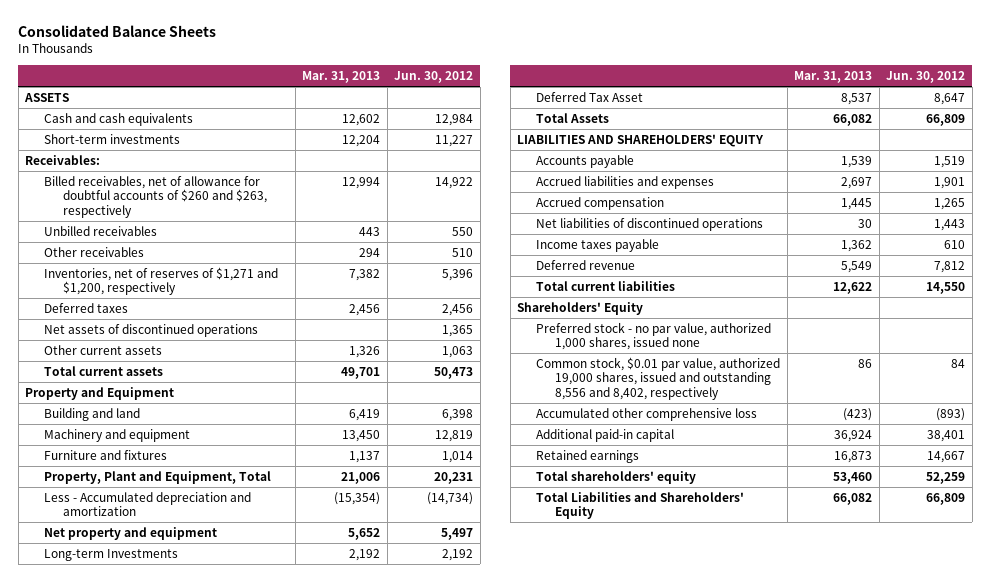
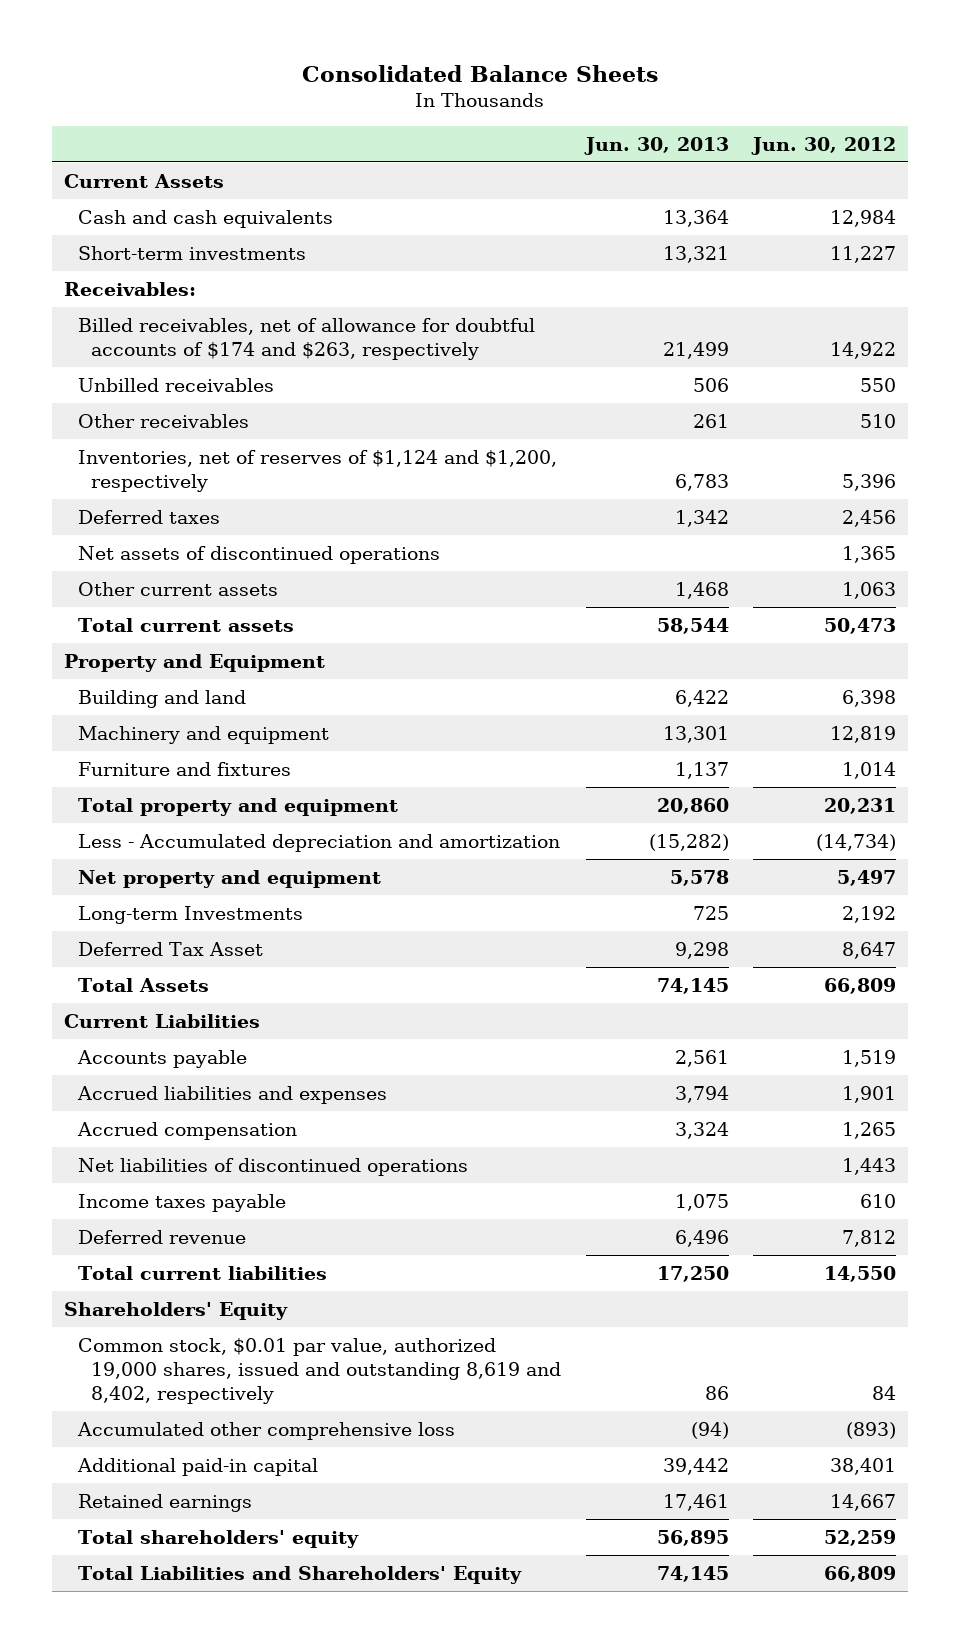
- | Mar. 31, 2013 | Jun. 30, 2012
+ | Jun. 30, 2013 | Jun. 30, 2012
- ASSETS
+ Current Assets
- Billed receivables, net of allowance for doubtful accounts of $260 and $263, respectively | 12,994 | 14,922
+ Billed receivables, net of allowance for doubtful accounts of $174 and $263, respectively | 21,499 | 14,922
- Inventories, net of reserves of $1,271 and $1,200, respectively | 7,382 | 5,396
+ Inventories, net of reserves of $1,124 and $1,200, respectively | 6,783 | 5,396
- Property, Plant and Equipment, Total | 21,006 | 20,231
+ Total property and equipment | 20,860 | 20,231
- LIABILITIES AND SHAREHOLDERS' EQUITY
+ Current Liabilities
- Preferred stock - no par value, authorized 1,000 shares, issued none
- Common stock, $0.01 par value, authorized 19,000 shares, issued and outstanding 8,556 and 8,402, respectively | 86 | 84
+ Common stock, $0.01 par value, authorized 19,000 shares, issued and outstanding 8,619 and 8,402, respectively | 86 | 84

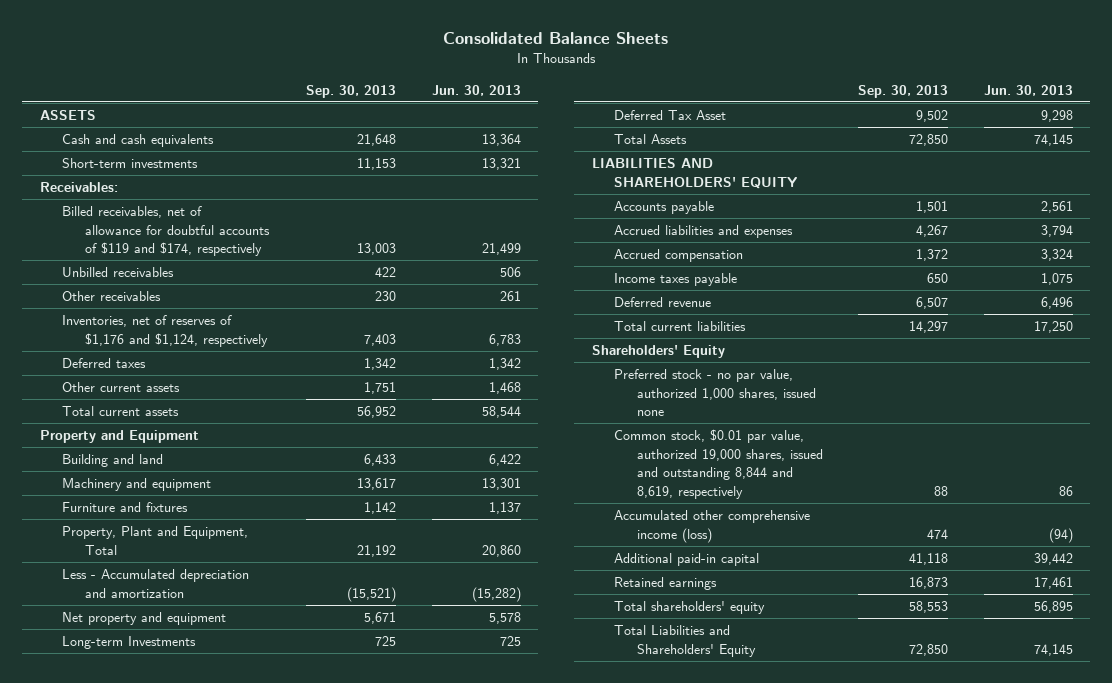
- | Jun. 30, 2013 | Jun. 30, 2012
+ | Sep. 30, 2013 | Jun. 30, 2013
- Current Assets
+ ASSETS
- Billed receivables, net of allowance for doubtful accounts of $174 and $263, respectively | 21,499 | 14,922
+ Billed receivables, net of allowance for doubtful accounts of $119 and $174, respectively | 13,003 | 21,499
- Inventories, net of reserves of $1,124 and $1,200, respectively | 6,783 | 5,396
+ Inventories, net of reserves of $1,176 and $1,124, respectively | 7,403 | 6,783
- Net assets of discontinued operations | | 1,365
- Total property and equipment | 20,860 | 20,231
+ Property, Plant and Equipment, Total | 21,192 | 20,860
- Current Liabilities
+ LIABILITIES AND SHAREHOLDERS' EQUITY
- Net liabilities of discontinued operations | | 1,443
- Common stock, $0.01 par value, authorized 19,000 shares, issued and outstanding 8,619 and 8,402, respectively | 86 | 84
- Accumulated other comprehensive loss | (94) | (893)
+ Preferred stock - no par value, authorized 1,000 shares, issued none
+ Common stock, $0.01 par value, authorized 19,000 shares, issued and outstanding 8,844 and 8,619, respectively | 88 | 86
+ Accumulated other comprehensive income (loss) | 474 | (94)

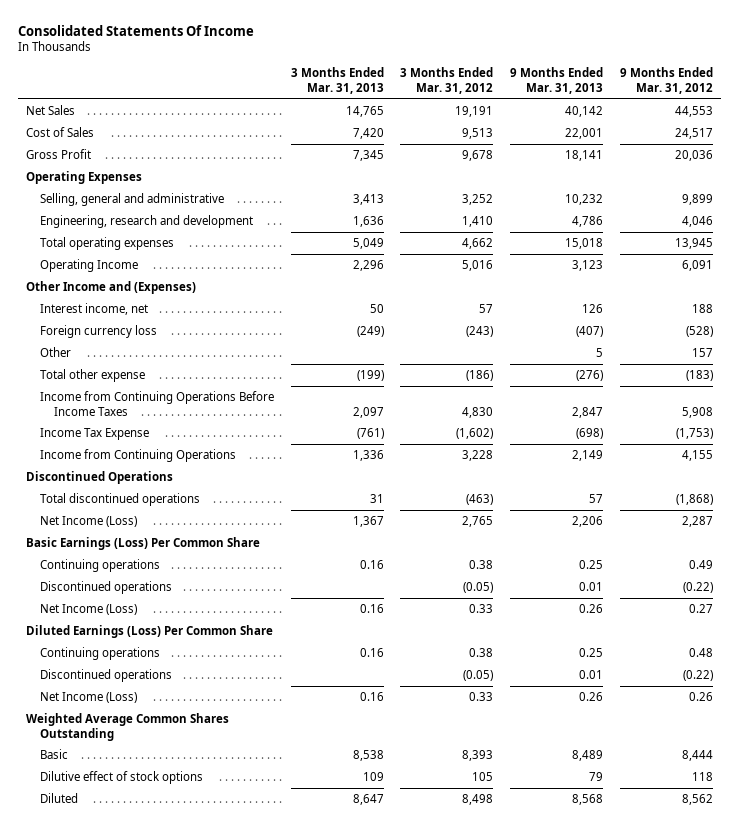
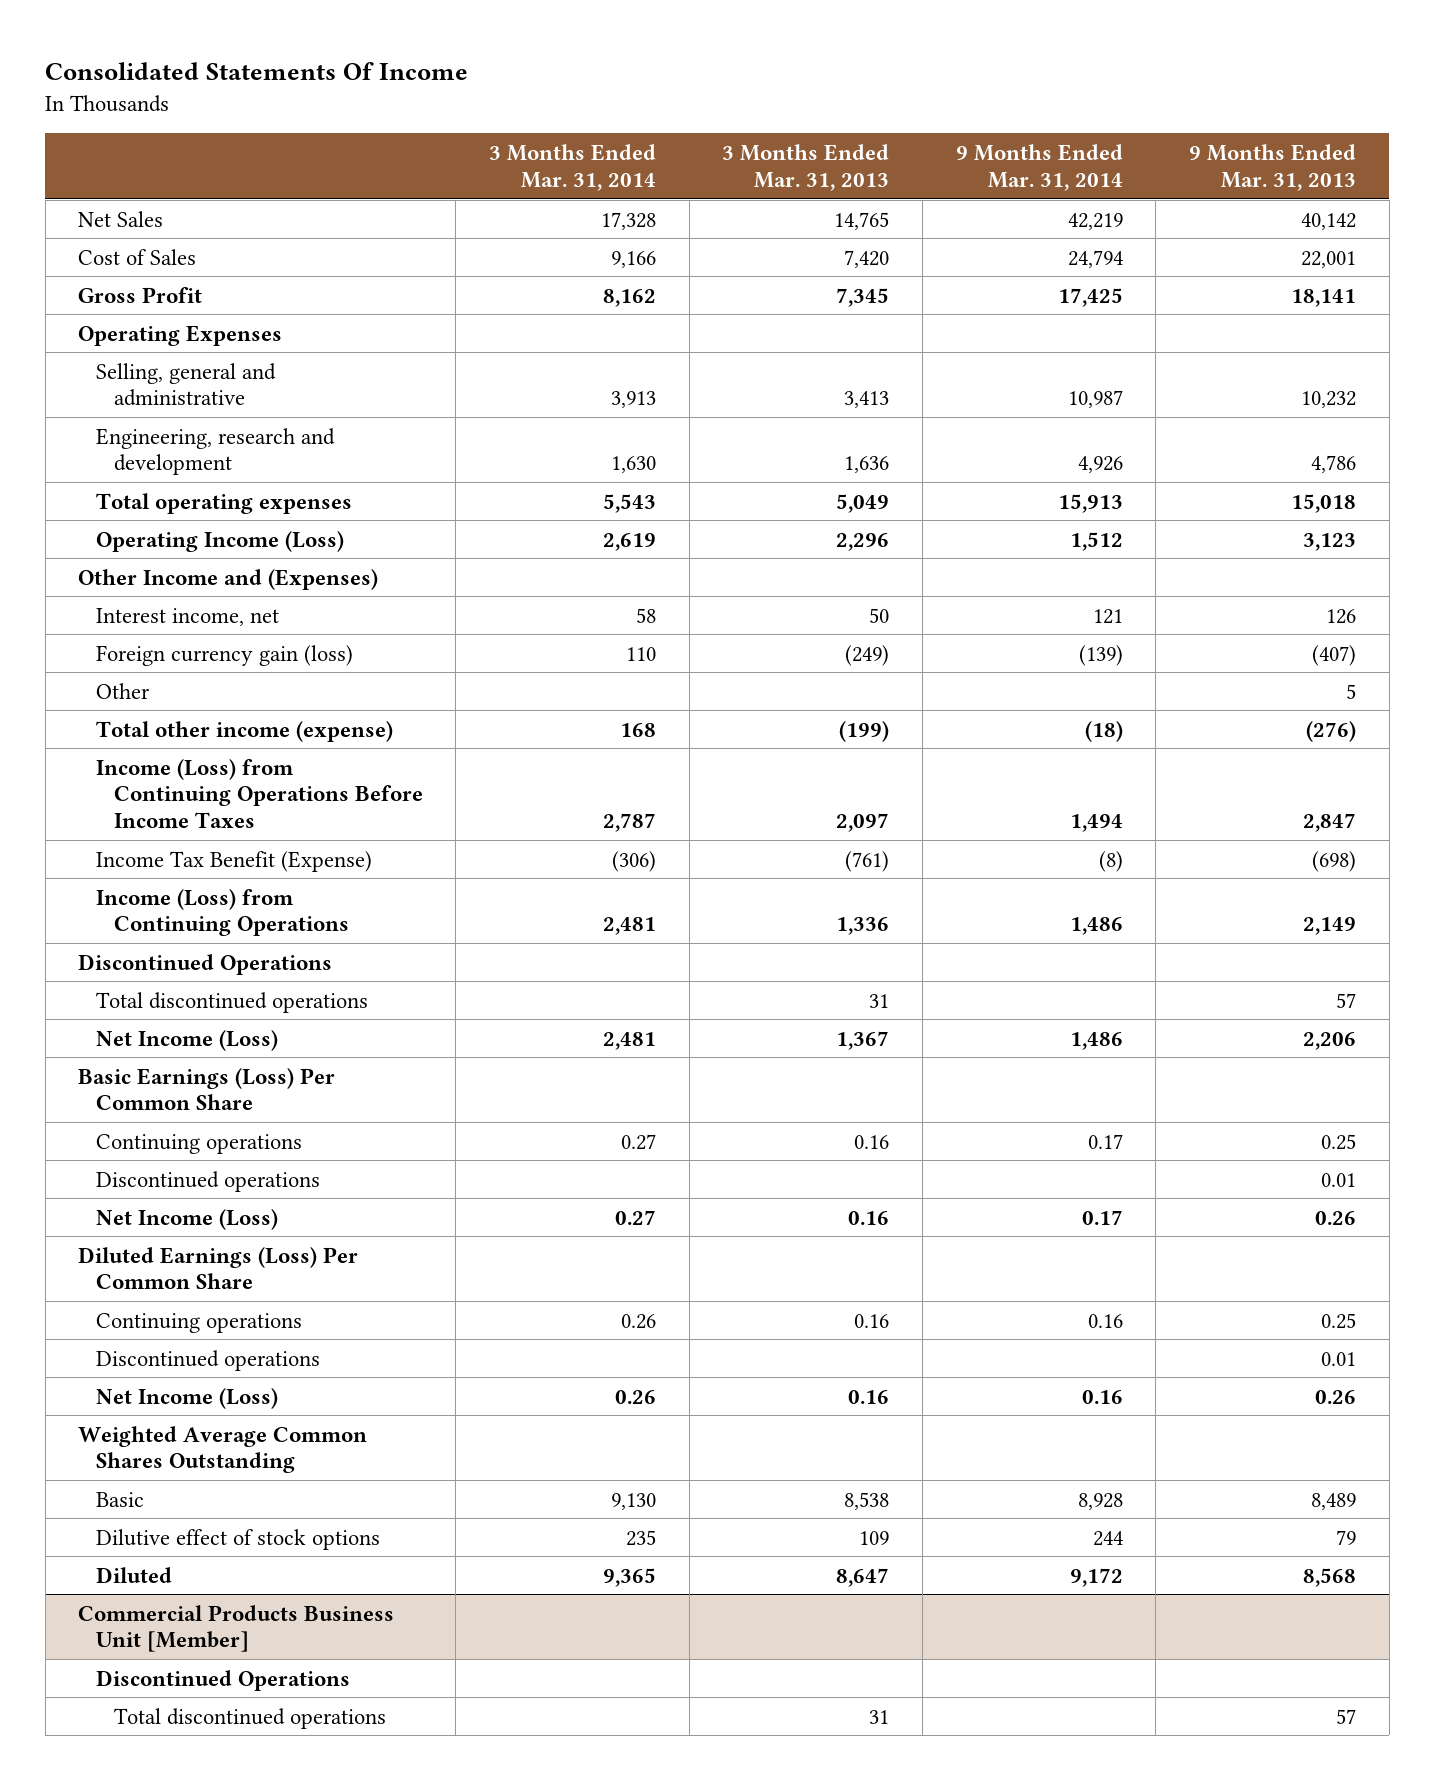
- | 3 Months Ended Mar. 31, 2013 | 3 Months Ended Mar. 31, 2012 | 9 Months Ended Mar. 31, 2013 | 9 Months Ended Mar. 31, 2012
+ | 3 Months Ended Mar. 31, 2014 | 3 Months Ended Mar. 31, 2013 | 9 Months Ended Mar. 31, 2014 | 9 Months Ended Mar. 31, 2013
- Operating Income | 2,296 | 5,016 | 3,123 | 6,091
+ Operating Income (Loss) | 2,619 | 2,296 | 1,512 | 3,123
- Foreign currency loss | (249) | (243) | (407) | (528)
+ Foreign currency gain (loss) | 110 | (249) | (139) | (407)
- Total other expense | (199) | (186) | (276) | (183)
- Income from Continuing Operations Before Income Taxes | 2,097 | 4,830 | 2,847 | 5,908
- Income Tax Expense | (761) | (1,602) | (698) | (1,753)
- Income from Continuing Operations | 1,336 | 3,228 | 2,149 | 4,155
+ Total other income (expense) | 168 | (199) | (18) | (276)
+ Income (Loss) from Continuing Operations Before Income Taxes | 2,787 | 2,097 | 1,494 | 2,847
+ Income Tax Benefit (Expense) | (306) | (761) | (8) | (698)
+ Income (Loss) from Continuing Operations | 2,481 | 1,336 | 1,486 | 2,149
+ Commercial Products Business Unit [Member]
+ Discontinued Operations
+ Total discontinued operations | | 31 | | 57

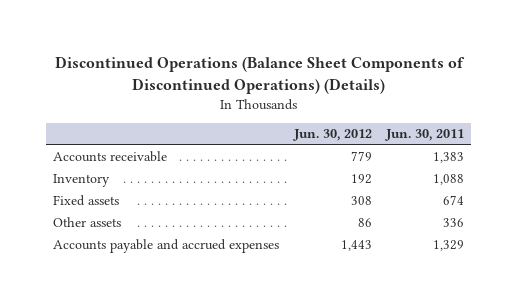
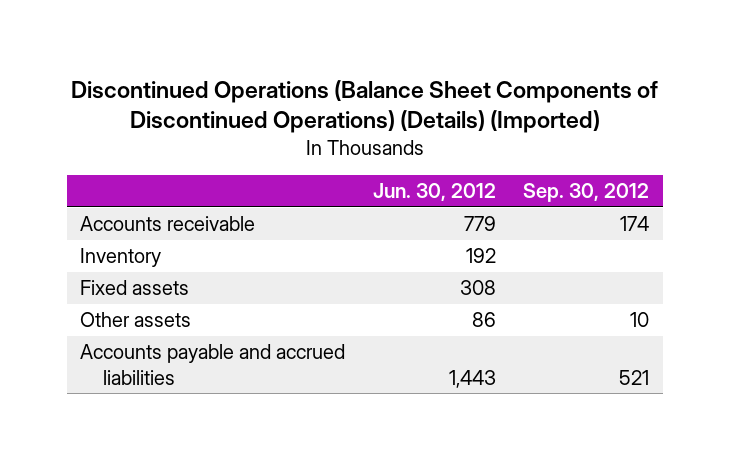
- Discontinued Operations (Balance Sheet Components of Discontinued Operations) (Details)
+ Discontinued Operations (Balance Sheet Components of Discontinued Operations) (Details) (Imported)
- | Jun. 30, 2012 | Jun. 30, 2011
+ | Jun. 30, 2012 | Sep. 30, 2012
- Accounts payable and accrued expenses | 1,443 | 1,329
+ Accounts payable and accrued liabilities | 1,443 | 521

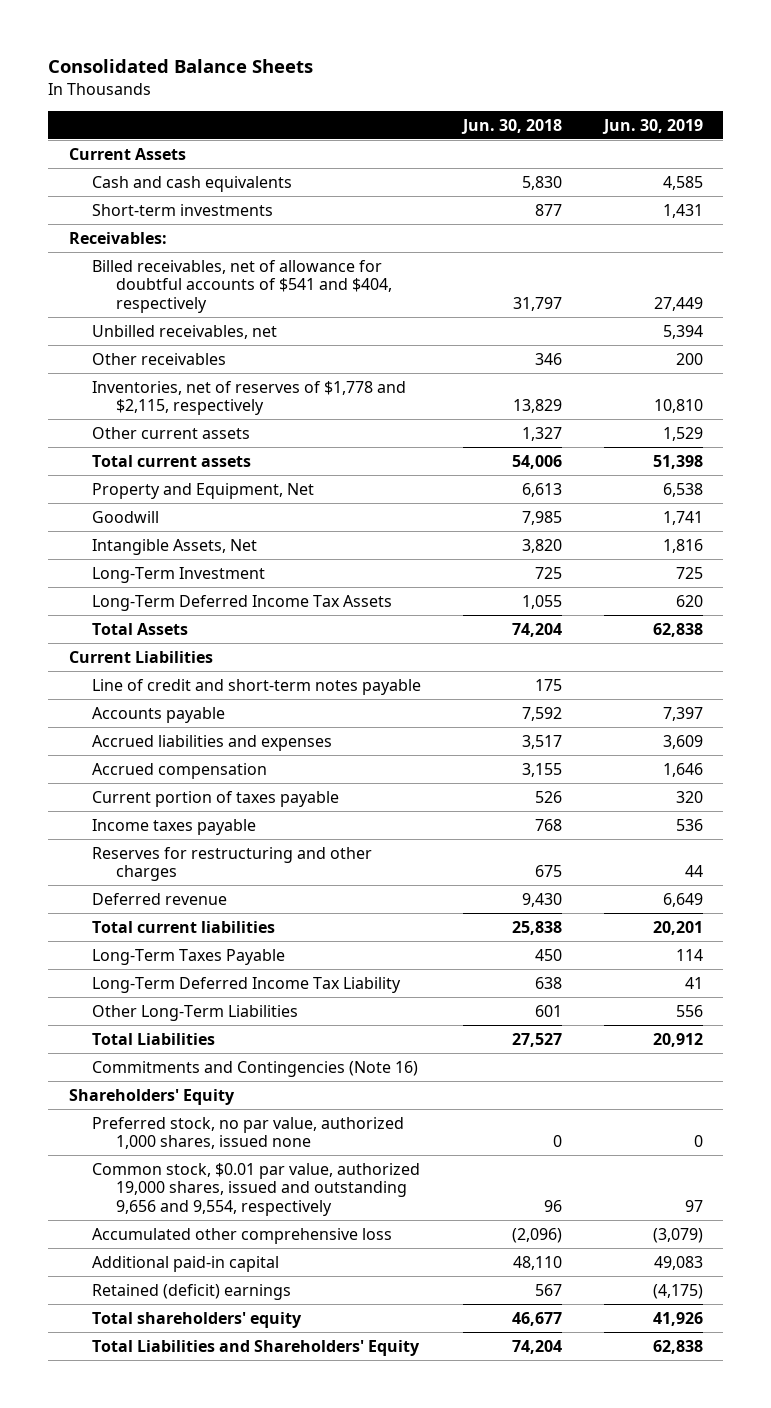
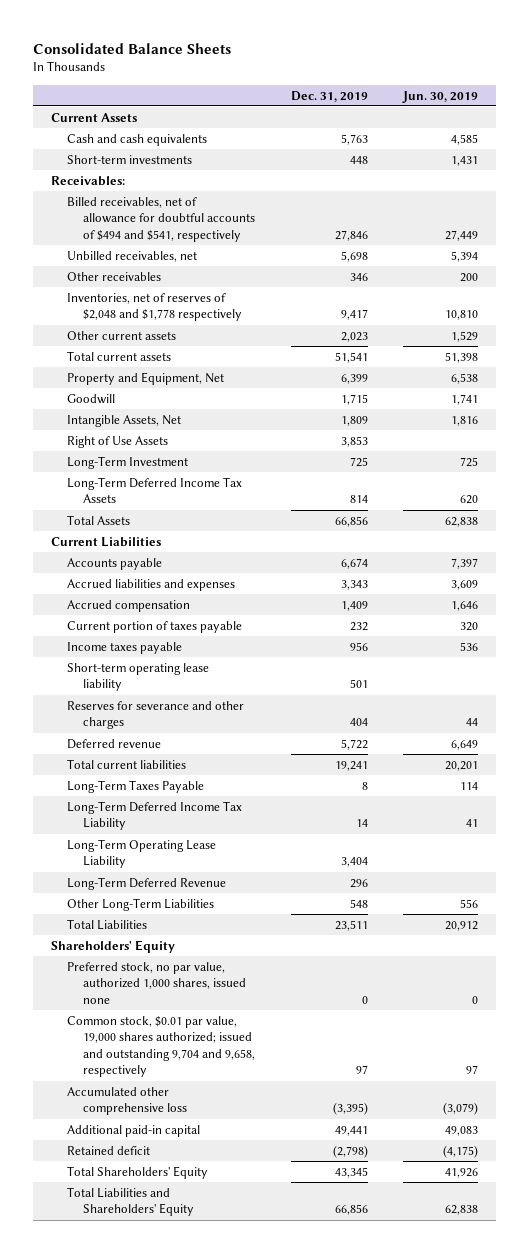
- | Jun. 30, 2018 | Jun. 30, 2019
+ | Dec. 31, 2019 | Jun. 30, 2019
- Billed receivables, net of allowance for doubtful accounts of $541 and $404, respectively | 31,797 | 27,449
+ Billed receivables, net of allowance for doubtful accounts of $494 and $541, respectively | 27,846 | 27,449
- Inventories, net of reserves of $1,778 and $2,115, respectively | 13,829 | 10,810
+ Inventories, net of reserves of $2,048 and $1,778 respectively | 9,417 | 10,810
+ Right of Use Assets | 3,853 |
- Line of credit and short-term notes payable | 175 |
- Reserves for restructuring and other charges | 675 | 44
+ Short-term operating lease liability | 501 |
+ Reserves for severance and other charges | 404 | 44
+ Long-Term Operating Lease Liability | 3,404 |
+ Long-Term Deferred Revenue | 296 |
- Commitments and Contingencies (Note 16)
- Common stock, $0.01 par value, authorized 19,000 shares, issued and outstanding 9,656 and 9,554, respectively | 96 | 97
+ Common stock, $0.01 par value, 19,000 shares authorized; issued and outstanding 9,704 and 9,658, respectively | 97 | 97
- Retained (deficit) earnings | 567 | (4,175)
- Total shareholders' equity | 46,677 | 41,926
+ Retained deficit | (2,798) | (4,175)
+ Total Shareholders' Equity | 43,345 | 41,926

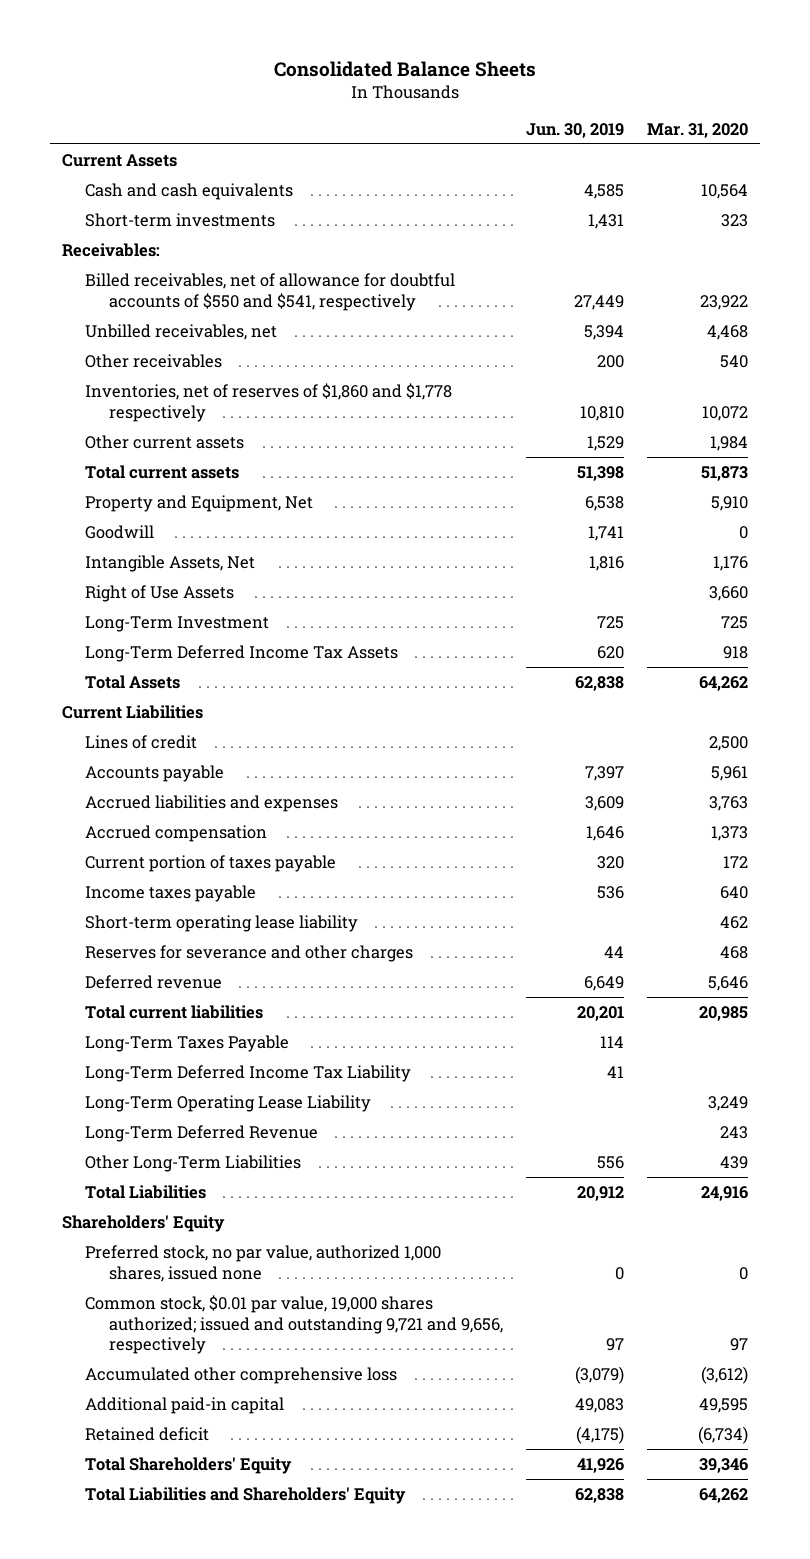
- | Dec. 31, 2019 | Jun. 30, 2019
+ | Jun. 30, 2019 | Mar. 31, 2020
- Billed receivables, net of allowance for doubtful accounts of $494 and $541, respectively | 27,846 | 27,449
+ Billed receivables, net of allowance for doubtful accounts of $550 and $541, respectively | 27,449 | 23,922
- Inventories, net of reserves of $2,048 and $1,778 respectively | 9,417 | 10,810
+ Inventories, net of reserves of $1,860 and $1,778 respectively | 10,810 | 10,072
+ Lines of credit | | 2,500
- Common stock, $0.01 par value, 19,000 shares authorized; issued and outstanding 9,704 and 9,658, respectively | 97 | 97
+ Common stock, $0.01 par value, 19,000 shares authorized; issued and outstanding 9,721 and 9,656, respectively | 97 | 97

